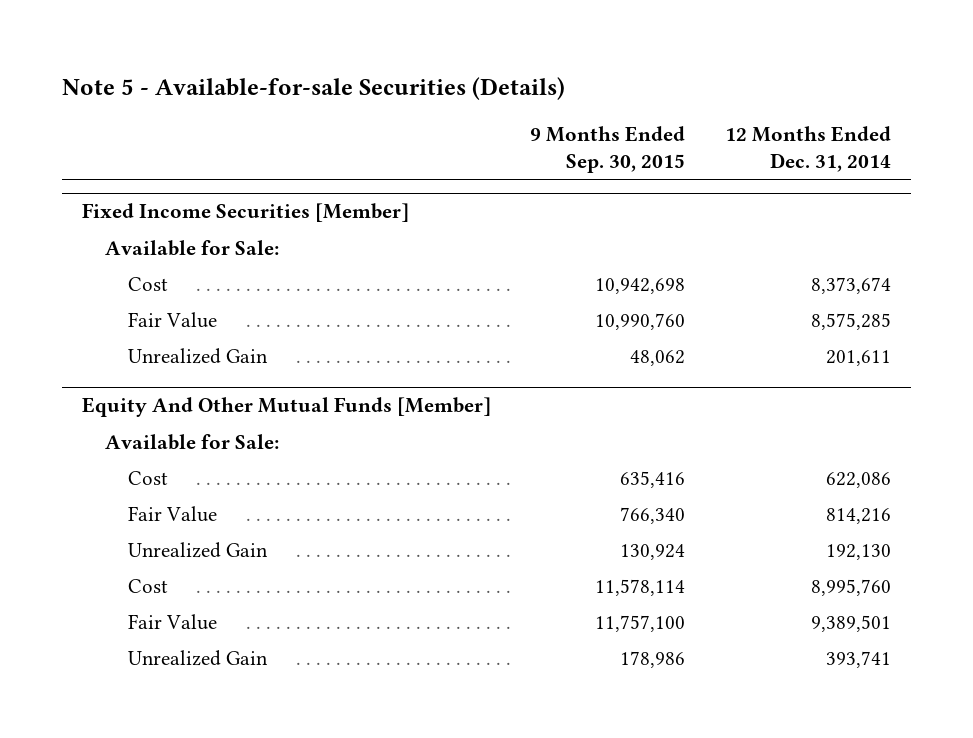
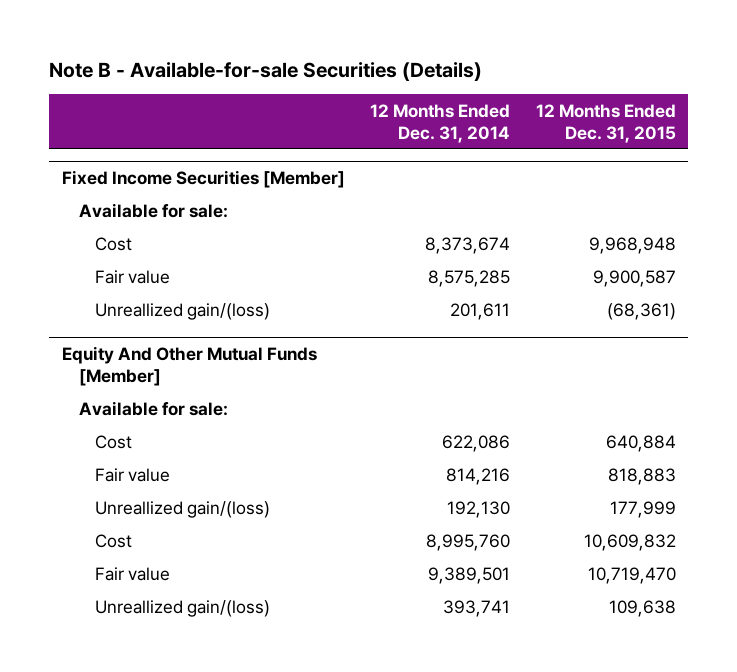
- Note 5 - Available-for-sale Securities (Details)
+ Note B - Available-for-sale Securities (Details)
- | 9 Months Ended Sep. 30, 2015 | 12 Months Ended Dec. 31, 2014
+ | 12 Months Ended Dec. 31, 2014 | 12 Months Ended Dec. 31, 2015
@ Fixed Income Securities [Member]
- Available for Sale:
+ Available for sale:
- Fair Value | 10,990,760 | 8,575,285
- Unrealized Gain | 48,062 | 201,611
+ Fair value | 8,575,285 | 9,900,587
+ Unreallized gain/(loss) | 201,611 | (68,361)
@ Equity And Other Mutual Funds [Member]
- Available for Sale:
+ Available for sale:
- Fair Value | 766,340 | 814,216
- Unrealized Gain | 130,924 | 192,130
+ Fair value | 814,216 | 818,883
+ Unreallized gain/(loss) | 192,130 | 177,999
- Fair Value | 11,757,100 | 9,389,501
- Unrealized Gain | 178,986 | 393,741
+ Fair value | 9,389,501 | 10,719,470
+ Unreallized gain/(loss) | 393,741 | 109,638

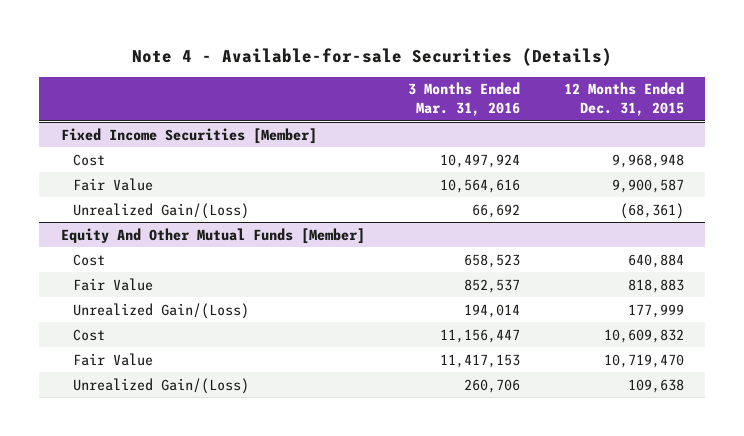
- Note B - Available-for-sale Securities (Details)
+ Note 4 - Available-for-sale Securities (Details)
- | 12 Months Ended Dec. 31, 2014 | 12 Months Ended Dec. 31, 2015
+ | 3 Months Ended Mar. 31, 2016 | 12 Months Ended Dec. 31, 2015
@ Fixed Income Securities [Member]
- Available for sale:
- Fair value | 8,575,285 | 9,900,587
- Unreallized gain/(loss) | 201,611 | (68,361)
+ Fair Value | 10,564,616 | 9,900,587
+ Unrealized Gain/(Loss) | 66,692 | (68,361)
@ Equity And Other Mutual Funds [Member]
- Available for sale:
- Fair value | 814,216 | 818,883
- Unreallized gain/(loss) | 192,130 | 177,999
+ Fair Value | 852,537 | 818,883
+ Unrealized Gain/(Loss) | 194,014 | 177,999
- Fair value | 9,389,501 | 10,719,470
- Unreallized gain/(loss) | 393,741 | 109,638
+ Fair Value | 11,417,153 | 10,719,470
+ Unrealized Gain/(Loss) | 260,706 | 109,638

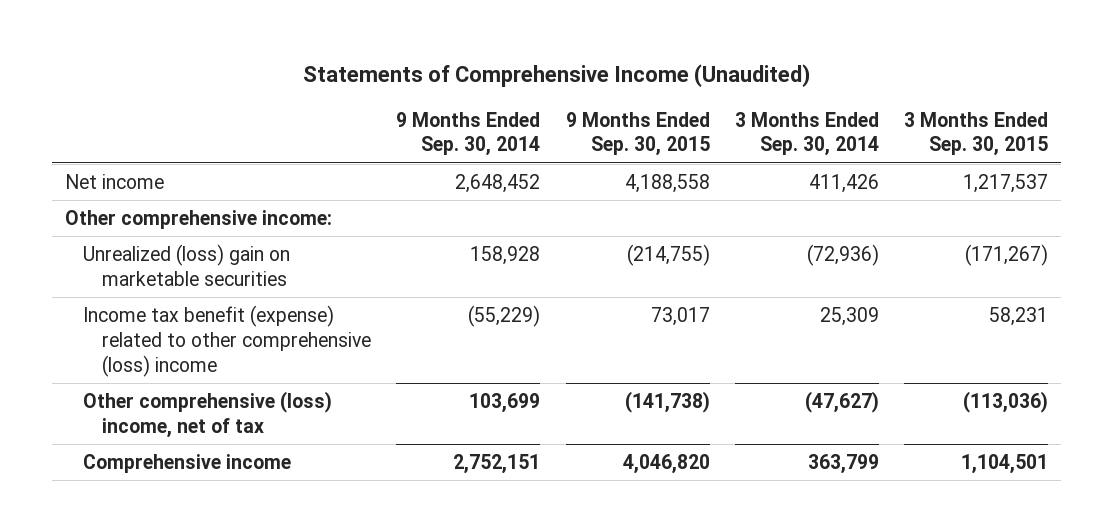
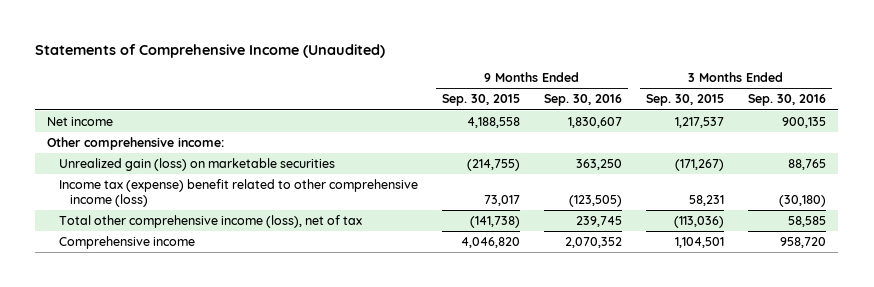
- | 9 Months Ended Sep. 30, 2014 | 9 Months Ended Sep. 30, 2015 | 3 Months Ended Sep. 30, 2014 | 3 Months Ended Sep. 30, 2015
+ | 9 Months Ended Sep. 30, 2015 | 9 Months Ended Sep. 30, 2016 | 3 Months Ended Sep. 30, 2015 | 3 Months Ended Sep. 30, 2016
- Unrealized (loss) gain on marketable securities | 158,928 | (214,755) | (72,936) | (171,267)
- Income tax benefit (expense) related to other comprehensive (loss) income | (55,229) | 73,017 | 25,309 | 58,231
- Other comprehensive (loss) income, net of tax | 103,699 | (141,738) | (47,627) | (113,036)
+ Unrealized gain (loss) on marketable securities | (214,755) | 363,250 | (171,267) | 88,765
+ Income tax (expense) benefit related to other comprehensive income (loss) | 73,017 | (123,505) | 58,231 | (30,180)
+ Total other comprehensive income (loss), net of tax | (141,738) | 239,745 | (113,036) | 58,585

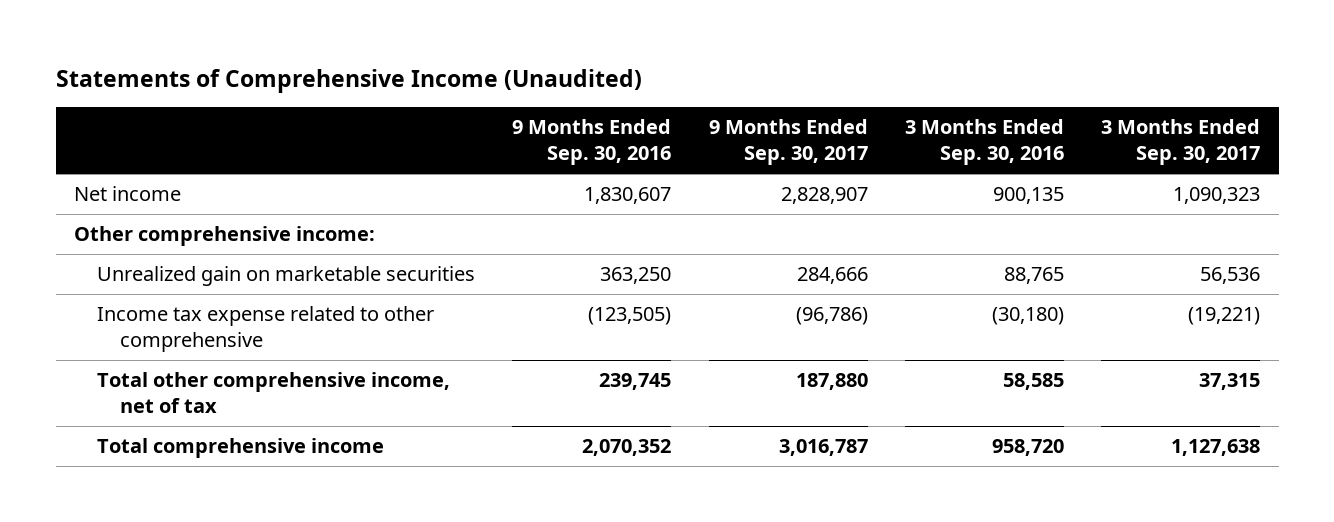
- | 9 Months Ended Sep. 30, 2015 | 9 Months Ended Sep. 30, 2016 | 3 Months Ended Sep. 30, 2015 | 3 Months Ended Sep. 30, 2016
+ | 9 Months Ended Sep. 30, 2016 | 9 Months Ended Sep. 30, 2017 | 3 Months Ended Sep. 30, 2016 | 3 Months Ended Sep. 30, 2017
- Unrealized gain (loss) on marketable securities | (214,755) | 363,250 | (171,267) | 88,765
- Income tax (expense) benefit related to other comprehensive income (loss) | 73,017 | (123,505) | 58,231 | (30,180)
- Total other comprehensive income (loss), net of tax | (141,738) | 239,745 | (113,036) | 58,585
- Comprehensive income | 4,046,820 | 2,070,352 | 1,104,501 | 958,720
+ Unrealized gain on marketable securities | 363,250 | 284,666 | 88,765 | 56,536
+ Income tax expense related to other comprehensive | (123,505) | (96,786) | (30,180) | (19,221)
+ Total other comprehensive income, net of tax | 239,745 | 187,880 | 58,585 | 37,315
+ Total comprehensive income | 2,070,352 | 3,016,787 | 958,720 | 1,127,638

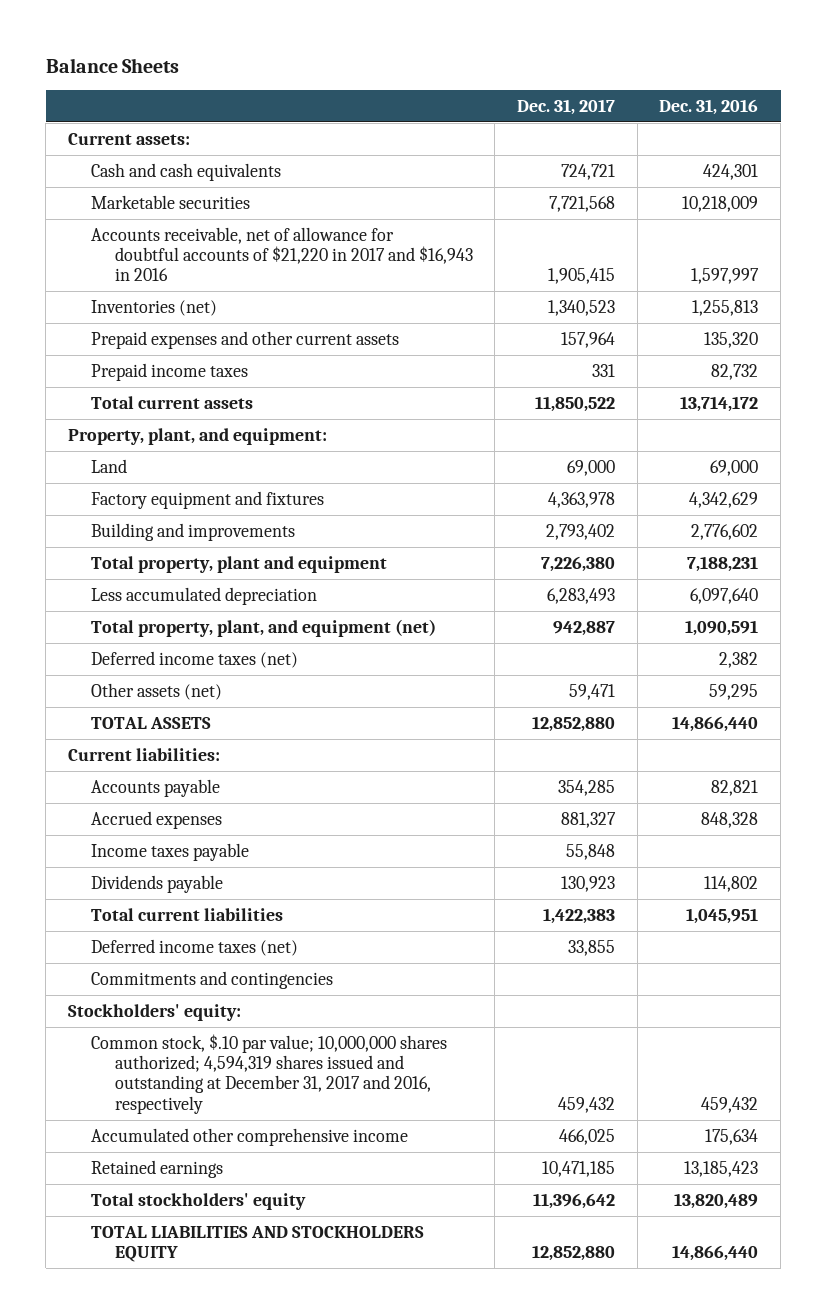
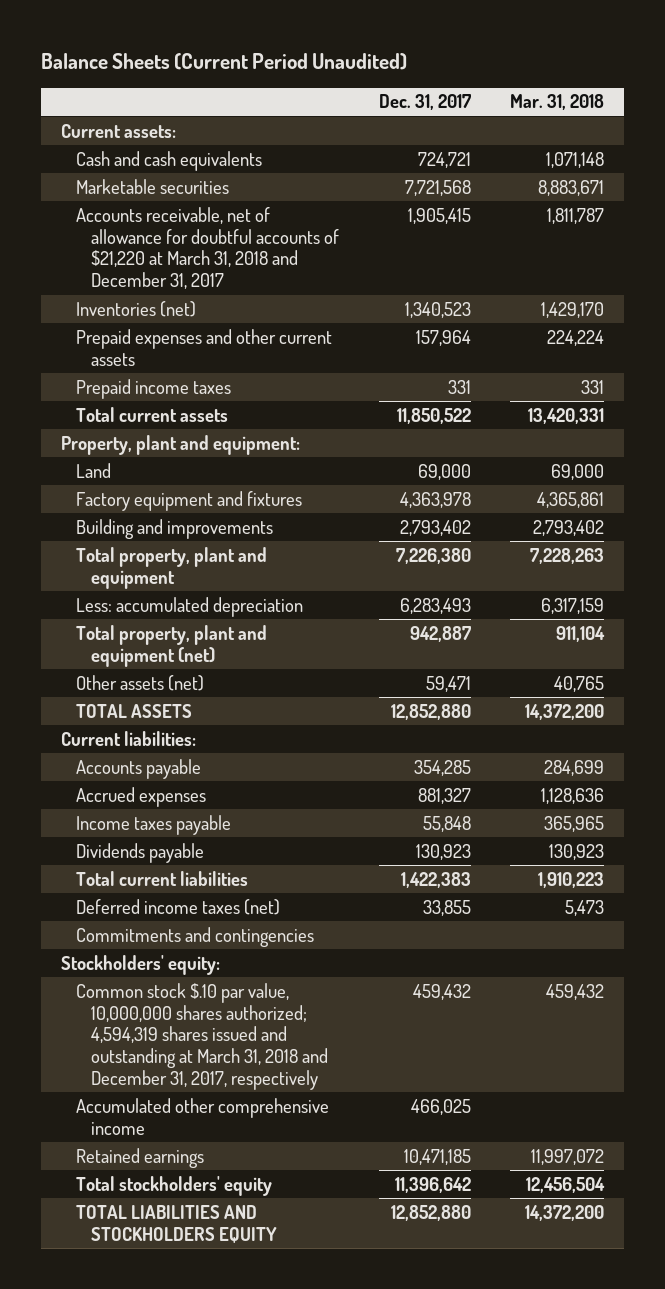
- Balance Sheets
+ Balance Sheets (Current Period Unaudited)
- | Dec. 31, 2017 | Dec. 31, 2016
+ | Dec. 31, 2017 | Mar. 31, 2018
- Accounts receivable, net of allowance for doubtful accounts of $21,220 in 2017 and $16,943 in 2016 | 1,905,415 | 1,597,997
+ Accounts receivable, net of allowance for doubtful accounts of $21,220 at March 31, 2018 and December 31, 2017 | 1,905,415 | 1,811,787
- Property, plant, and equipment:
+ Property, plant and equipment:
- Less accumulated depreciation | 6,283,493 | 6,097,640
- Total property, plant, and equipment (net) | 942,887 | 1,090,591
- Deferred income taxes (net) | | 2,382
+ Less: accumulated depreciation | 6,283,493 | 6,317,159
+ Total property, plant and equipment (net) | 942,887 | 911,104
- Common stock, $.10 par value; 10,000,000 shares authorized; 4,594,319 shares issued and outstanding at December 31, 2017 and 2016, respectively | 459,432 | 459,432
+ Common stock $.10 par value, 10,000,000 shares authorized; 4,594,319 shares issued and outstanding at March 31, 2018 and December 31, 2017, respectively | 459,432 | 459,432

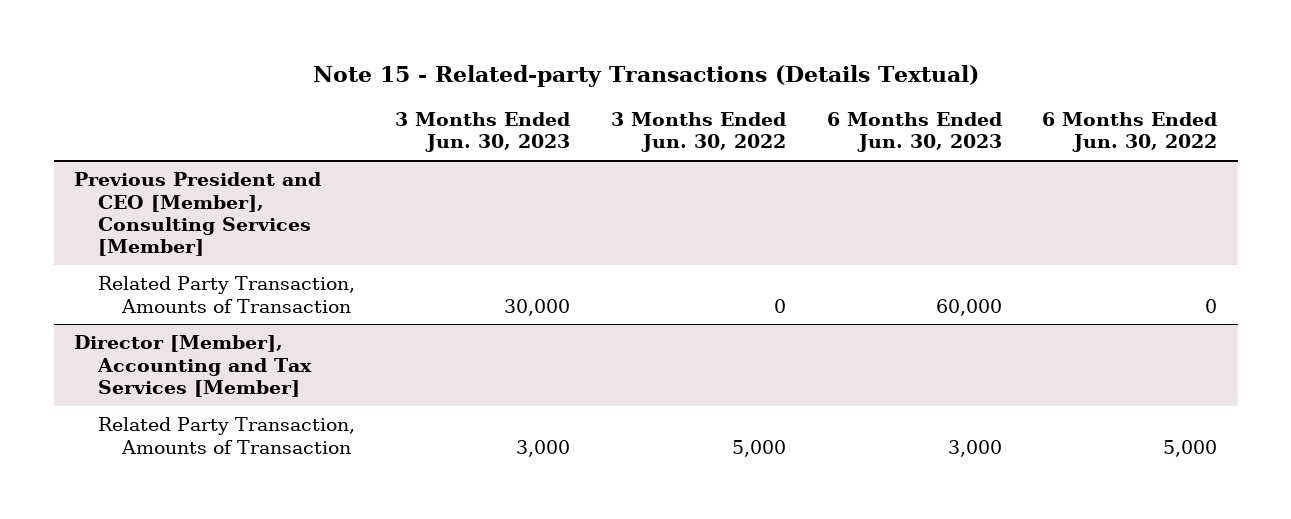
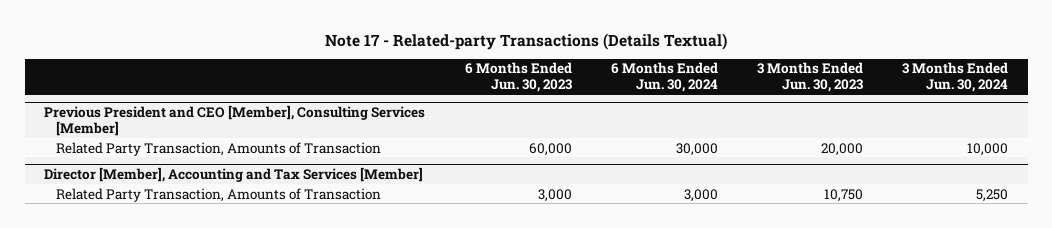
- Note 15 - Related-party Transactions (Details Textual)
+ Note 17 - Related-party Transactions (Details Textual)
- | 3 Months Ended Jun. 30, 2023 | 3 Months Ended Jun. 30, 2022 | 6 Months Ended Jun. 30, 2023 | 6 Months Ended Jun. 30, 2022
+ | 6 Months Ended Jun. 30, 2023 | 6 Months Ended Jun. 30, 2024 | 3 Months Ended Jun. 30, 2023 | 3 Months Ended Jun. 30, 2024
@ Previous President and CEO [Member], Consulting Services [Member]
- Related Party Transaction, Amounts of Transaction | 30,000 | 0 | 60,000 | 0
+ Related Party Transaction, Amounts of Transaction | 60,000 | 30,000 | 20,000 | 10,000
@ Director [Member], Accounting and Tax Services [Member]
- Related Party Transaction, Amounts of Transaction | 3,000 | 5,000 | 3,000 | 5,000
+ Related Party Transaction, Amounts of Transaction | 3,000 | 3,000 | 10,750 | 5,250

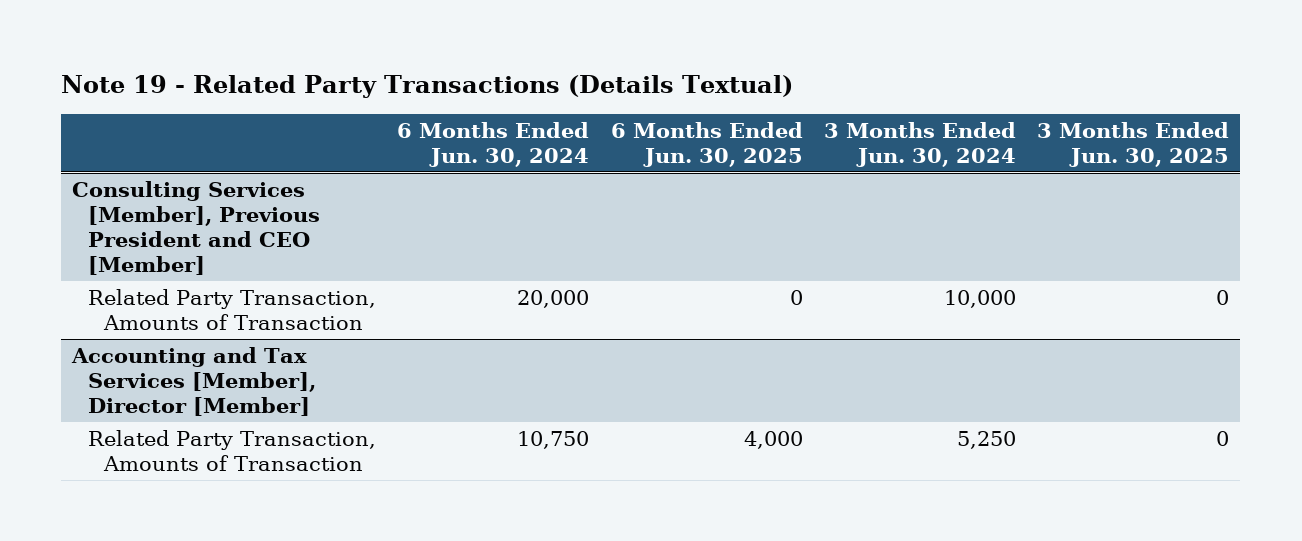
- Note 17 - Related-party Transactions (Details Textual)
+ Note 19 - Related Party Transactions (Details Textual)
- | 6 Months Ended Jun. 30, 2023 | 6 Months Ended Jun. 30, 2024 | 3 Months Ended Jun. 30, 2023 | 3 Months Ended Jun. 30, 2024
+ | 6 Months Ended Jun. 30, 2024 | 6 Months Ended Jun. 30, 2025 | 3 Months Ended Jun. 30, 2024 | 3 Months Ended Jun. 30, 2025
- Previous President and CEO [Member], Consulting Services [Member]
- Related Party Transaction, Amounts of Transaction | 60,000 | 30,000 | 20,000 | 10,000
- Director [Member], Accounting and Tax Services [Member]
- Related Party Transaction, Amounts of Transaction | 3,000 | 3,000 | 10,750 | 5,250
+ Consulting Services [Member], Previous President and CEO [Member]
+ Related Party Transaction, Amounts of Transaction | 20,000 | 0 | 10,000 | 0
+ Accounting and Tax Services [Member], Director [Member]
+ Related Party Transaction, Amounts of Transaction | 10,750 | 4,000 | 5,250 | 0

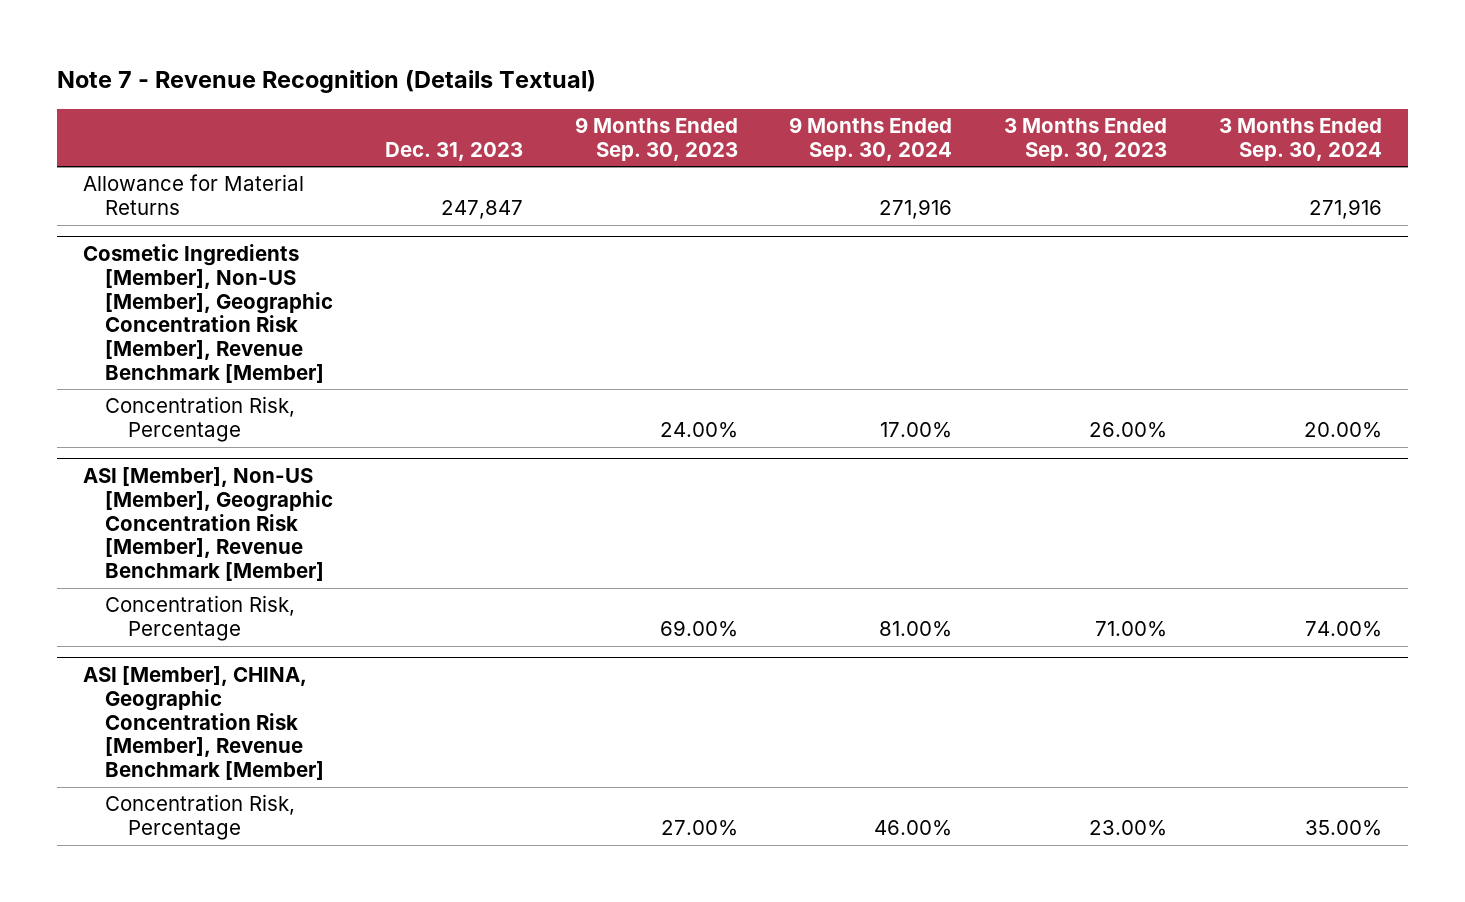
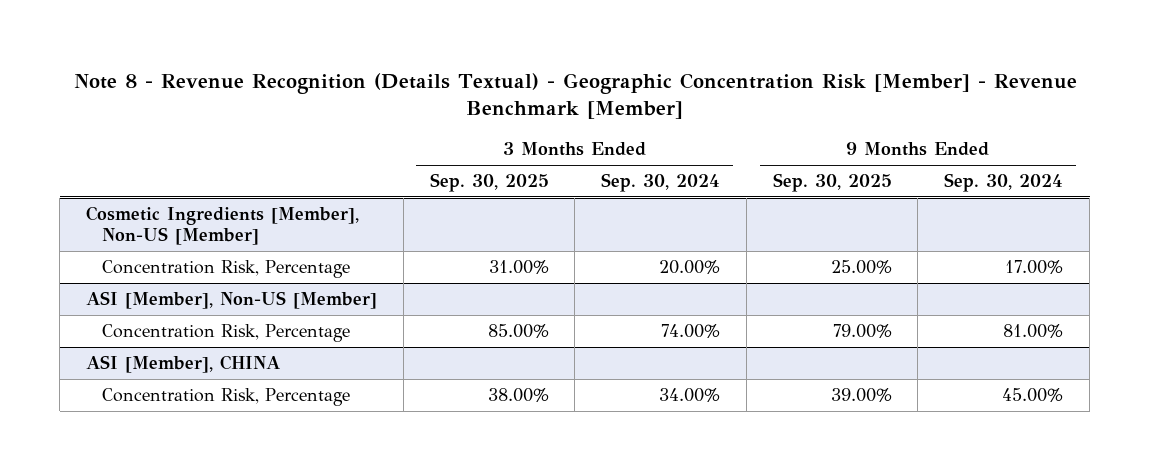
- Note 7 - Revenue Recognition (Details Textual)
+ Note 8 - Revenue Recognition (Details Textual) - Geographic Concentration Risk [Member] - Revenue Benchmark [Member]
- | Dec. 31, 2023 | 9 Months Ended Sep. 30, 2023 | 9 Months Ended Sep. 30, 2024 | 3 Months Ended Sep. 30, 2023 | 3 Months Ended Sep. 30, 2024
+ | 3 Months Ended Sep. 30, 2025 | 3 Months Ended Sep. 30, 2024 | 9 Months Ended Sep. 30, 2025 | 9 Months Ended Sep. 30, 2024
- Allowance for Material Returns | 247,847 | | 271,916 | | 271,916
- Cosmetic Ingredients [Member], Non-US [Member], Geographic Concentration Risk [Member], Revenue Benchmark [Member]
+ Cosmetic Ingredients [Member], Non-US [Member]
- ASI [Member], Non-US [Member], Geographic Concentration Risk [Member], Revenue Benchmark [Member]
+ ASI [Member], Non-US [Member]
- ASI [Member], CHINA, Geographic Concentration Risk [Member], Revenue Benchmark [Member]
- Concentration Risk, Percentage | | 27.00% | 46.00% | 23.00% | 35.00%
+ ASI [Member], CHINA
+ Concentration Risk, Percentage | 38.00% | 34.00% | 39.00% | 45.00%

